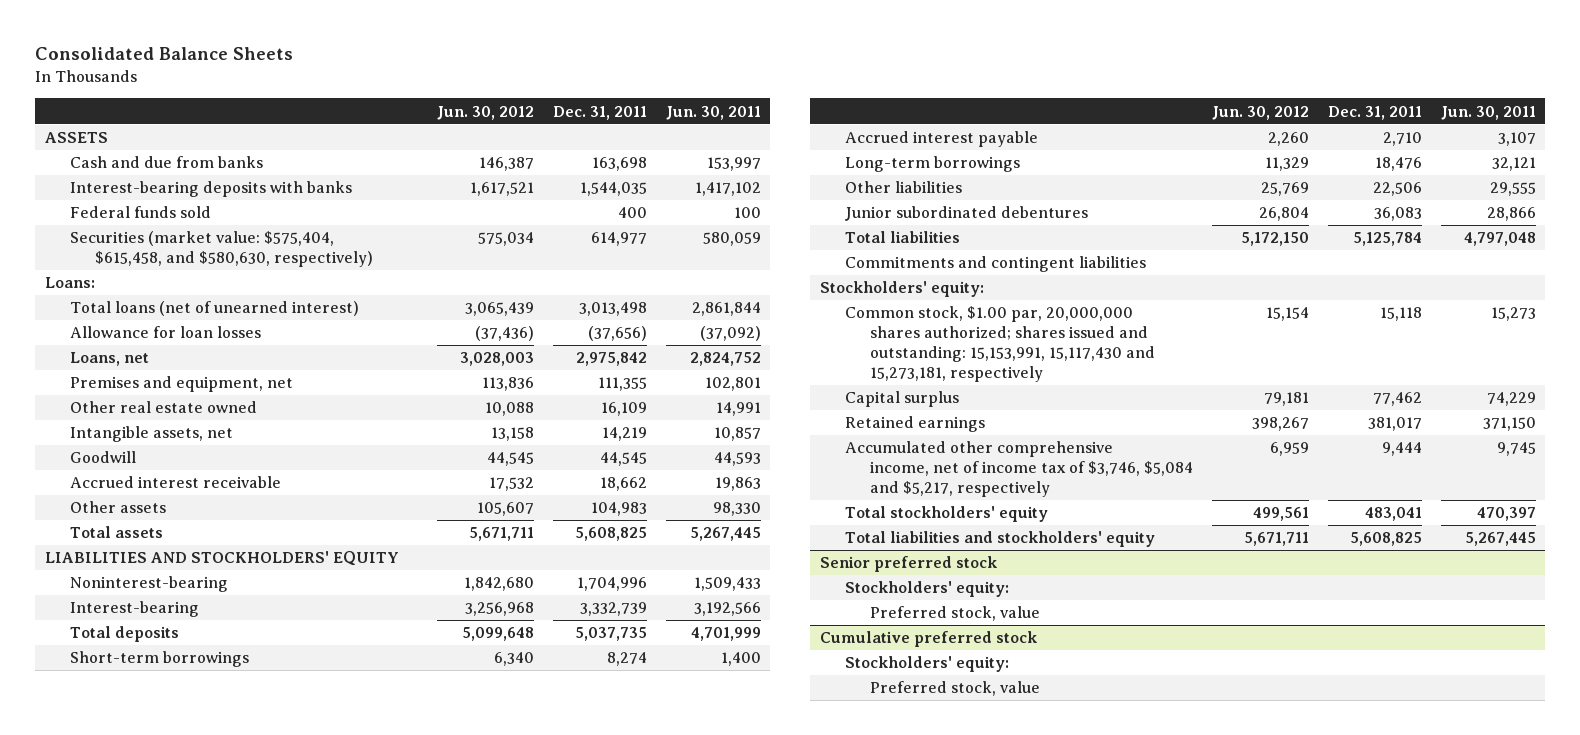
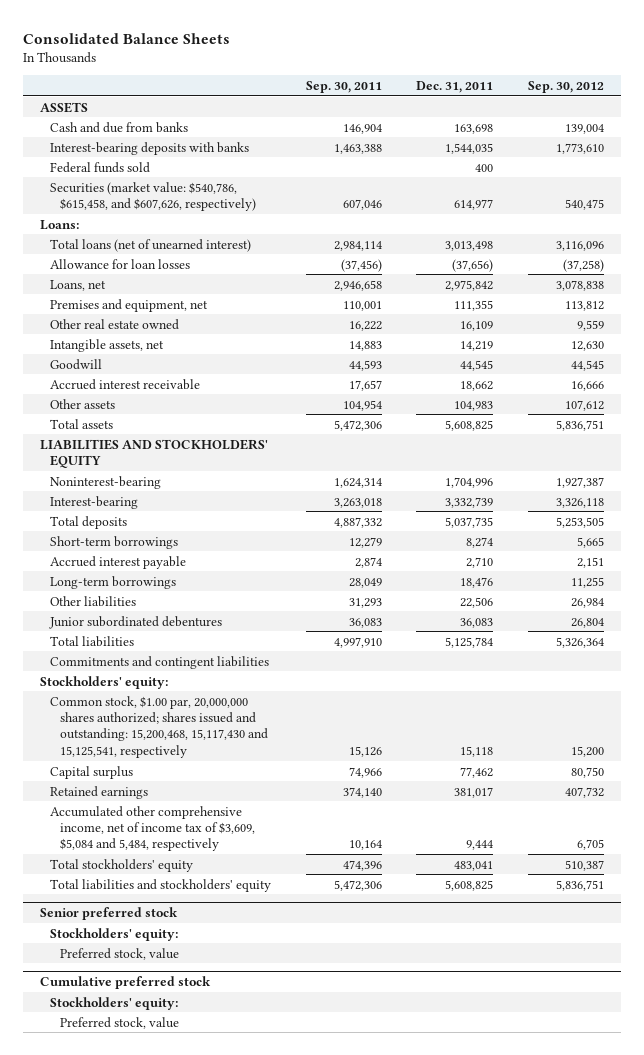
- | Jun. 30, 2012 | Dec. 31, 2011 | Jun. 30, 2011
+ | Sep. 30, 2011 | Dec. 31, 2011 | Sep. 30, 2012
- Securities (market value: $575,404, $615,458, and $580,630, respectively) | 575,034 | 614,977 | 580,059
+ Securities (market value: $540,786, $615,458, and $607,626, respectively) | 607,046 | 614,977 | 540,475
- Common stock, $1.00 par, 20,000,000 shares authorized; shares issued and outstanding: 15,153,991, 15,117,430 and 15,273,181, respectively | 15,154 | 15,118 | 15,273
+ Common stock, $1.00 par, 20,000,000 shares authorized; shares issued and outstanding: 15,200,468, 15,117,430 and 15,125,541, respectively | 15,126 | 15,118 | 15,200
- Accumulated other comprehensive income, net of income tax of $3,746, $5,084 and $5,217, respectively | 6,959 | 9,444 | 9,745
+ Accumulated other comprehensive income, net of income tax of $3,609, $5,084 and 5,484, respectively | 10,164 | 9,444 | 6,705

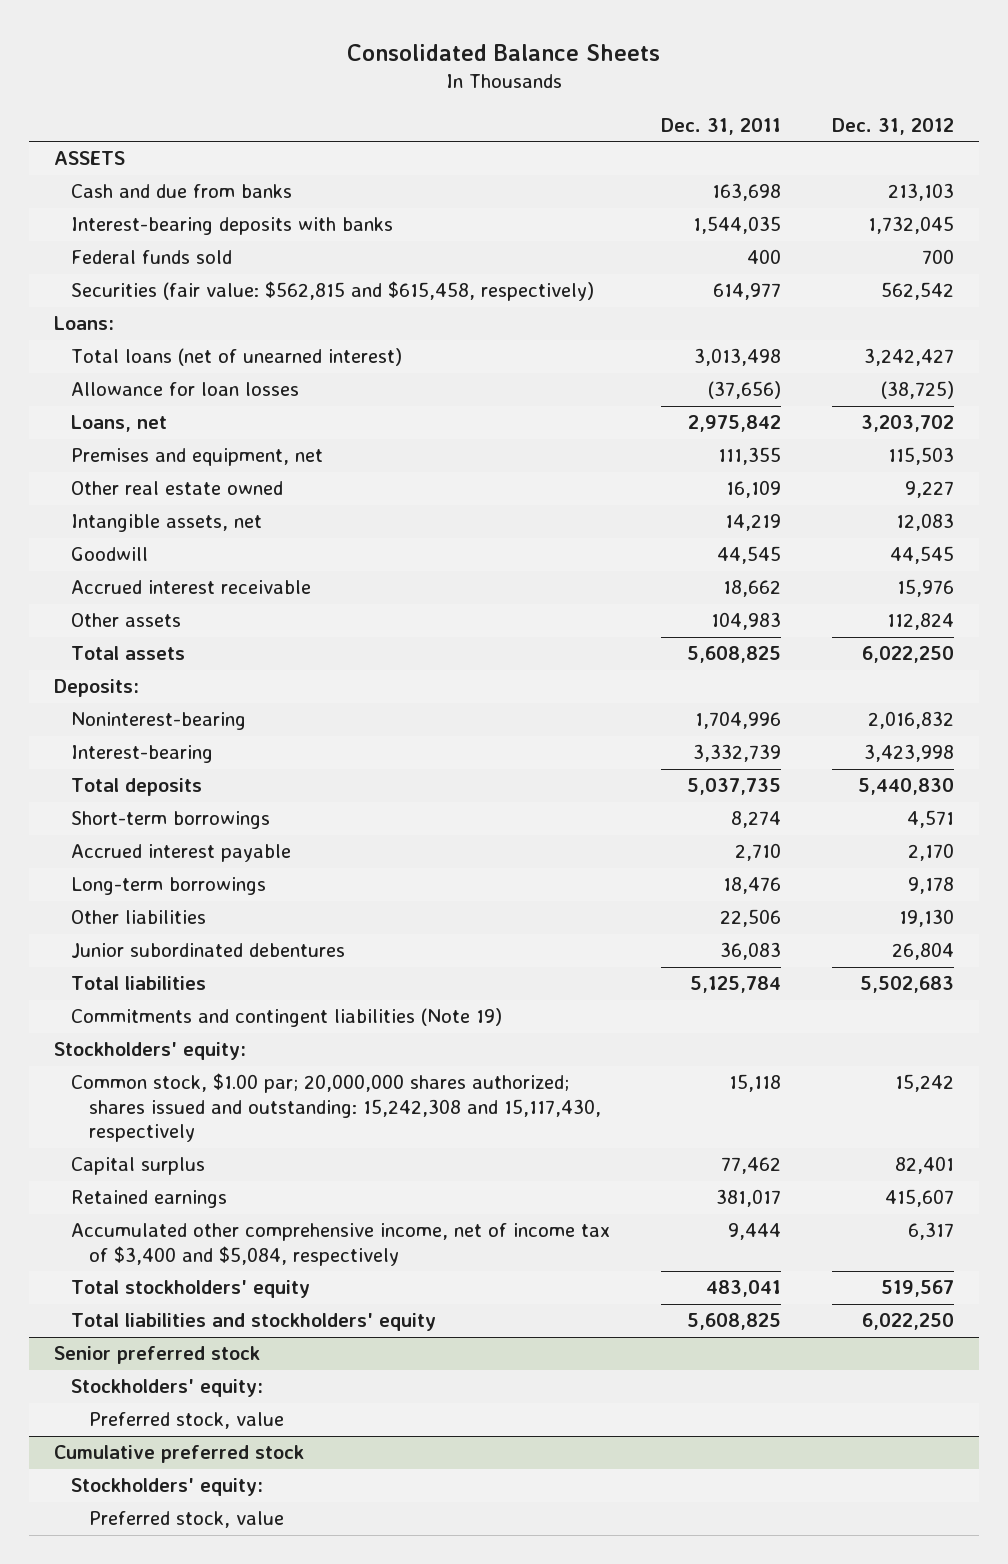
- | Sep. 30, 2011 | Dec. 31, 2011 | Sep. 30, 2012
+ | Dec. 31, 2011 | Dec. 31, 2012
- Securities (market value: $540,786, $615,458, and $607,626, respectively) | 607,046 | 614,977 | 540,475
+ Securities (fair value: $562,815 and $615,458, respectively) | 614,977 | 562,542
- LIABILITIES AND STOCKHOLDERS' EQUITY
+ Deposits:
- Commitments and contingent liabilities
+ Commitments and contingent liabilities (Note 19)
- Common stock, $1.00 par, 20,000,000 shares authorized; shares issued and outstanding: 15,200,468, 15,117,430 and 15,125,541, respectively | 15,126 | 15,118 | 15,200
+ Common stock, $1.00 par; 20,000,000 shares authorized; shares issued and outstanding: 15,242,308 and 15,117,430, respectively | 15,118 | 15,242
- Accumulated other comprehensive income, net of income tax of $3,609, $5,084 and 5,484, respectively | 10,164 | 9,444 | 6,705
+ Accumulated other comprehensive income, net of income tax of $3,400 and $5,084, respectively | 9,444 | 6,317

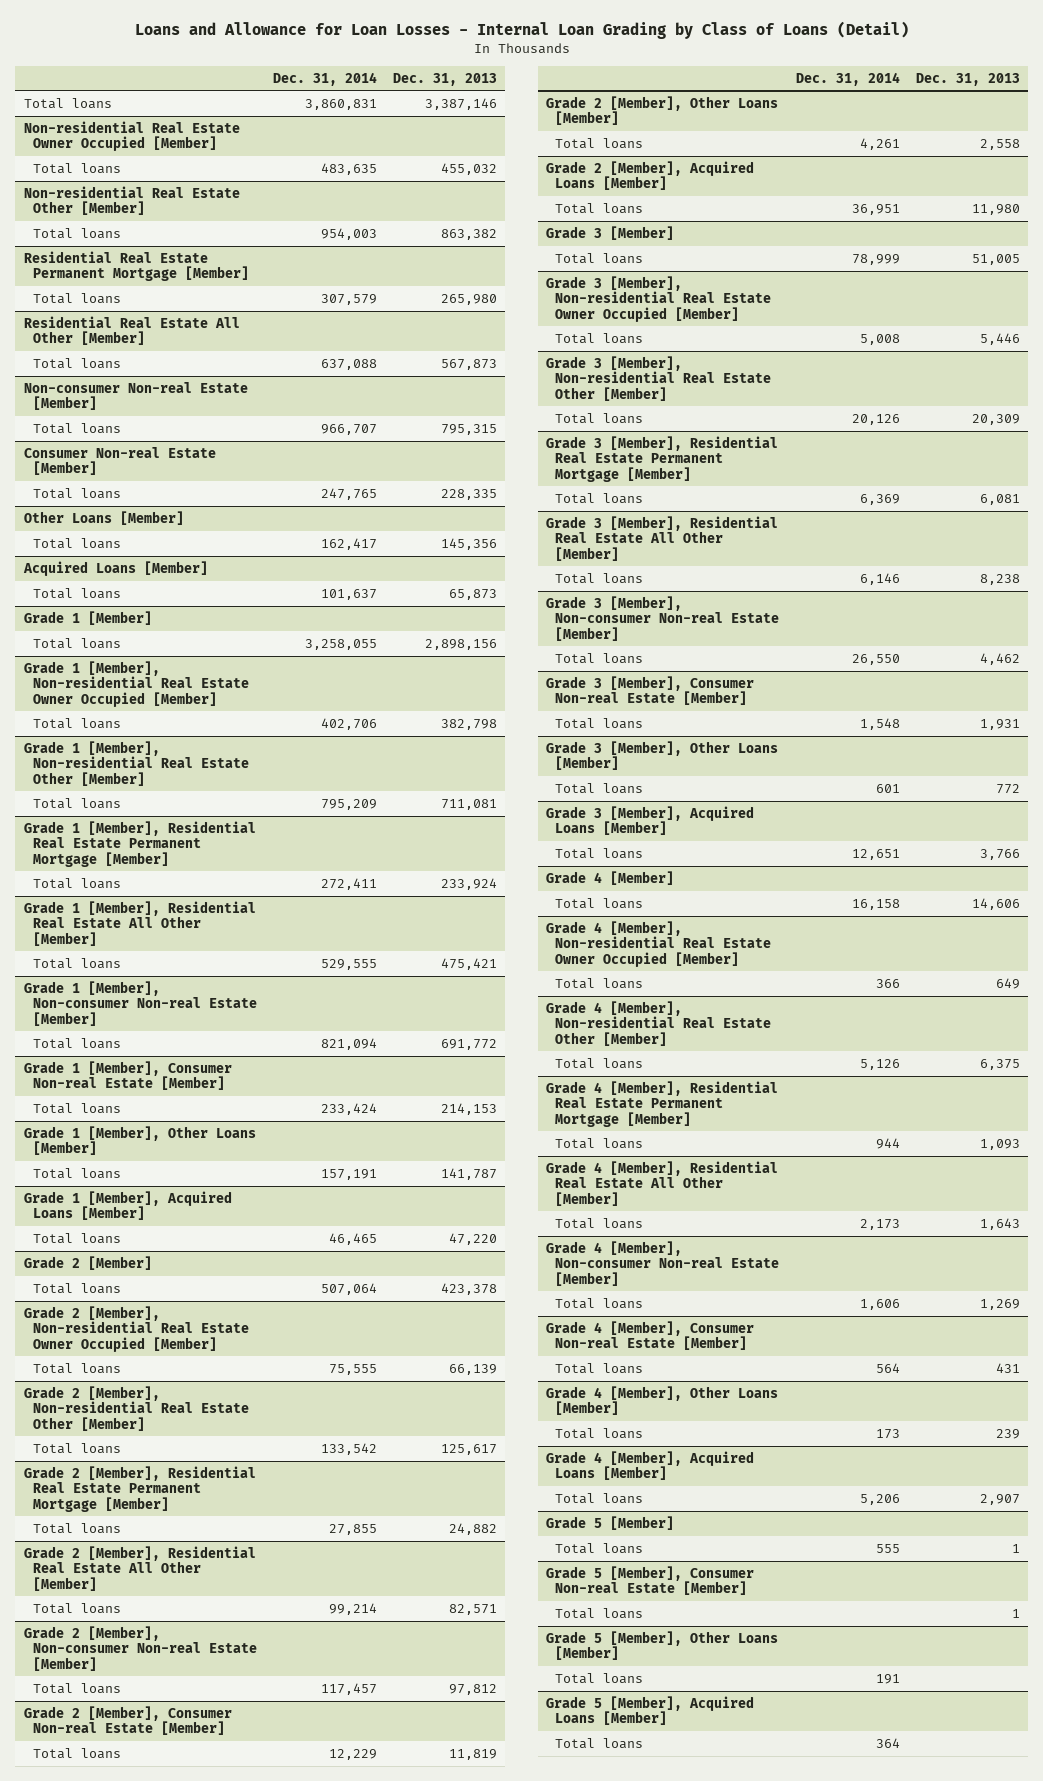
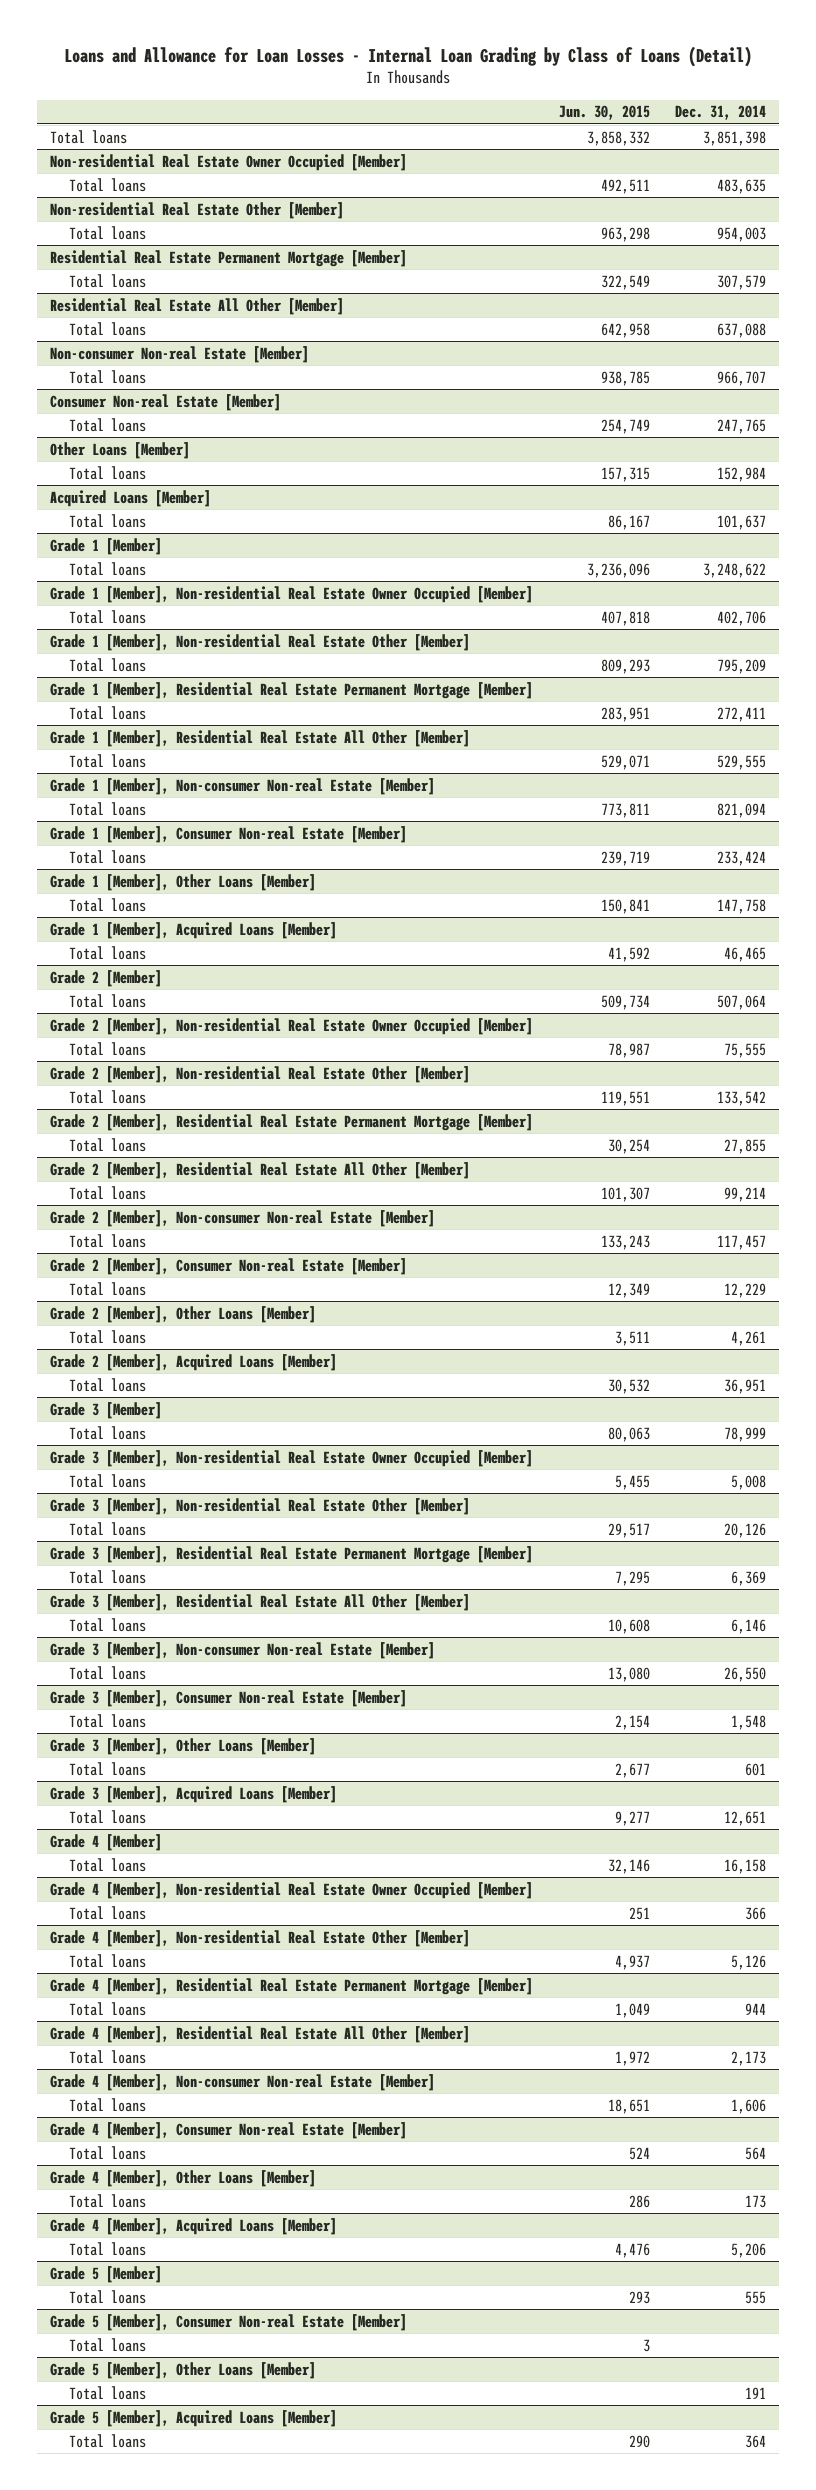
- | Dec. 31, 2014 | Dec. 31, 2013
+ | Jun. 30, 2015 | Dec. 31, 2014
- Total loans | 3,860,831 | 3,387,146
+ Total loans | 3,858,332 | 3,851,398
@ Other Loans [Member]
- Total loans | 162,417 | 145,356
+ Total loans | 157,315 | 152,984
@ Grade 1 [Member]
- Total loans | 3,258,055 | 2,898,156
+ Total loans | 3,236,096 | 3,248,622
@ Grade 1 [Member], Other Loans [Member]
- Total loans | 157,191 | 141,787
+ Total loans | 150,841 | 147,758

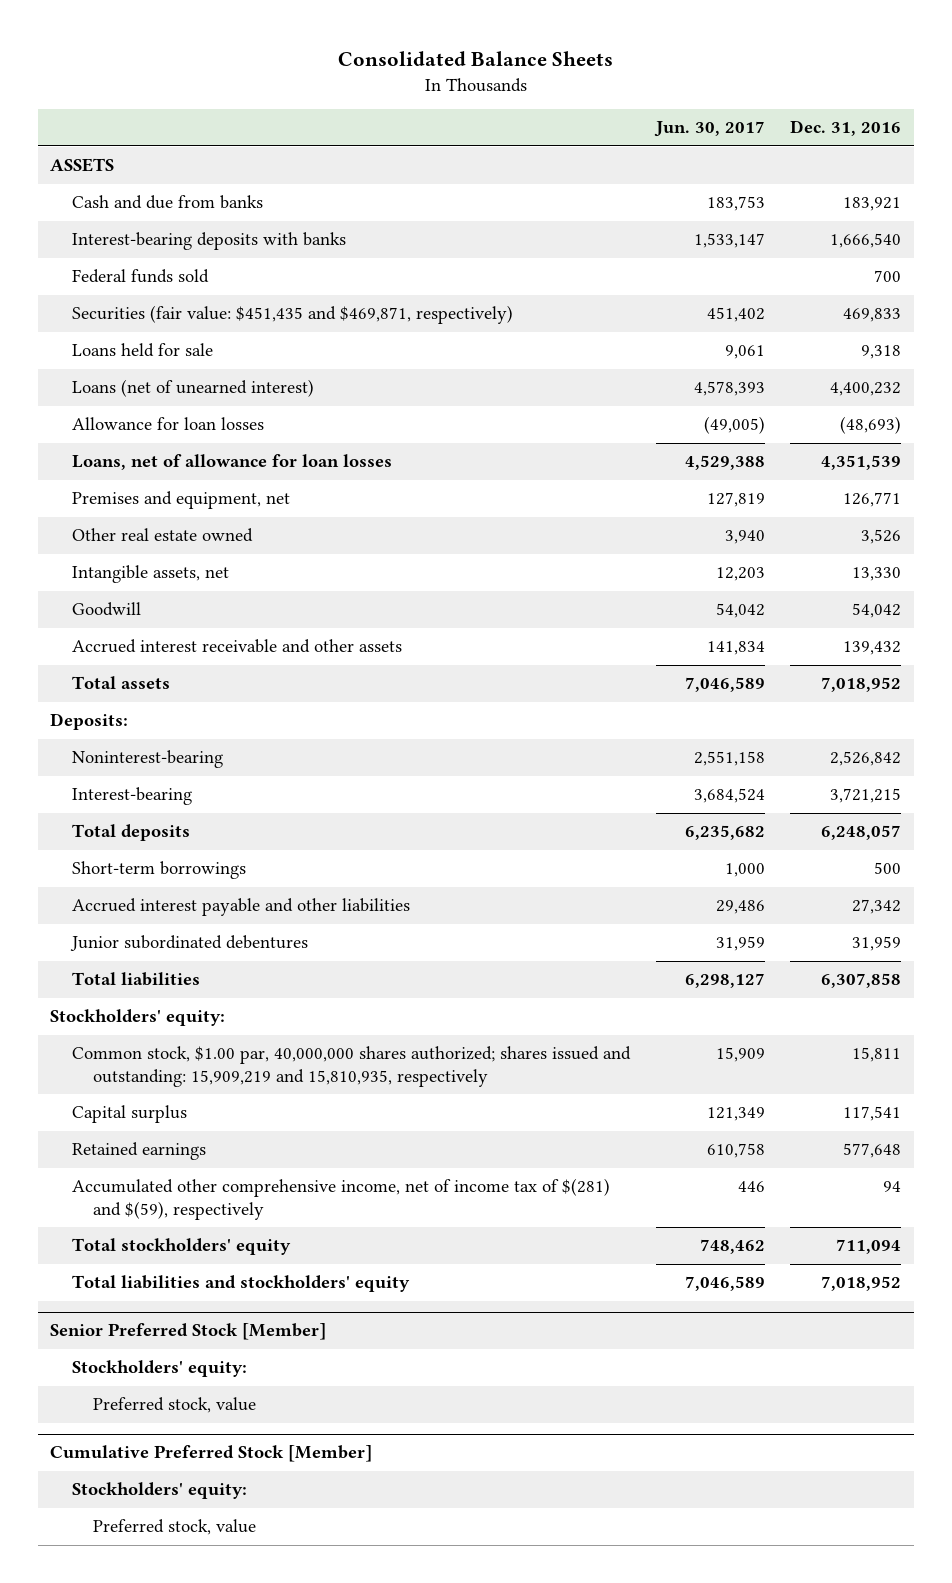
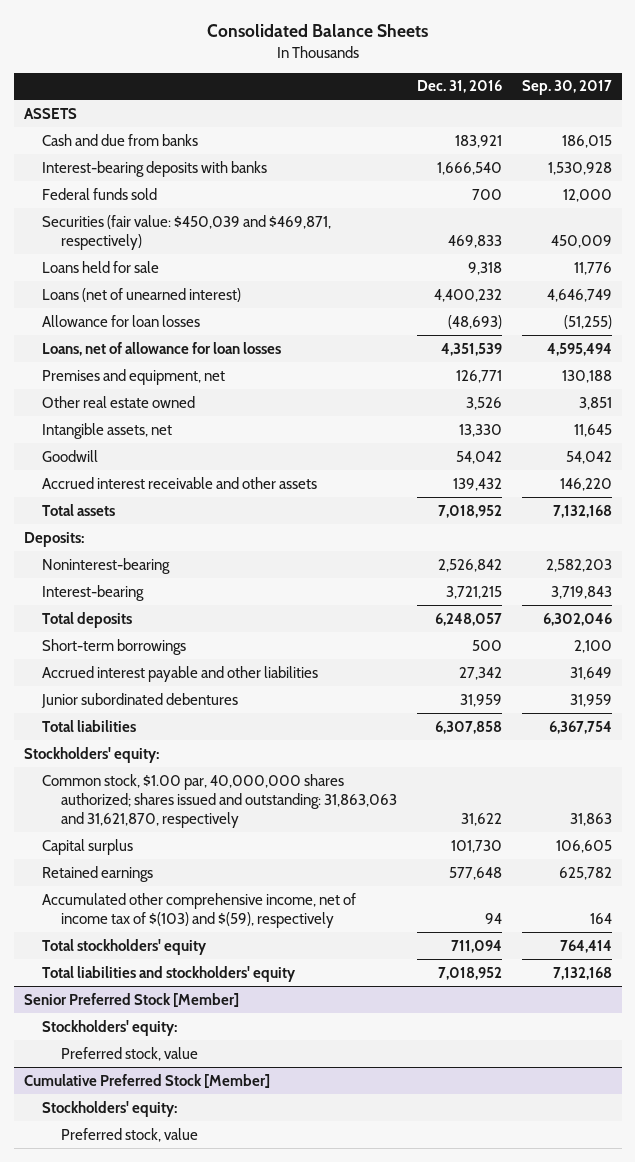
- | Jun. 30, 2017 | Dec. 31, 2016
+ | Dec. 31, 2016 | Sep. 30, 2017
- Securities (fair value: $451,435 and $469,871, respectively) | 451,402 | 469,833
+ Securities (fair value: $450,039 and $469,871, respectively) | 469,833 | 450,009
- Common stock, $1.00 par, 40,000,000 shares authorized; shares issued and outstanding: 15,909,219 and 15,810,935, respectively | 15,909 | 15,811
- Capital surplus | 121,349 | 117,541
+ Common stock, $1.00 par, 40,000,000 shares authorized; shares issued and outstanding: 31,863,063 and 31,621,870, respectively | 31,622 | 31,863
+ Capital surplus | 101,730 | 106,605
- Accumulated other comprehensive income, net of income tax of $(281) and $(59), respectively | 446 | 94
+ Accumulated other comprehensive income, net of income tax of $(103) and $(59), respectively | 94 | 164

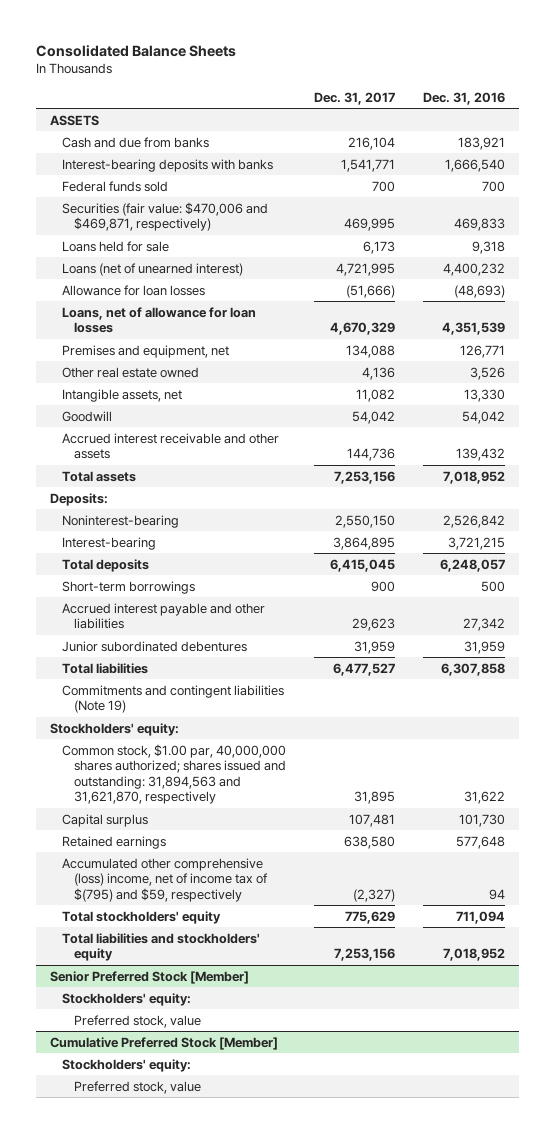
- | Dec. 31, 2016 | Sep. 30, 2017
+ | Dec. 31, 2017 | Dec. 31, 2016
- Securities (fair value: $450,039 and $469,871, respectively) | 469,833 | 450,009
+ Securities (fair value: $470,006 and $469,871, respectively) | 469,995 | 469,833
+ Commitments and contingent liabilities (Note 19)
- Common stock, $1.00 par, 40,000,000 shares authorized; shares issued and outstanding: 31,863,063 and 31,621,870, respectively | 31,622 | 31,863
+ Common stock, $1.00 par, 40,000,000 shares authorized; shares issued and outstanding: 31,894,563 and 31,621,870, respectively | 31,895 | 31,622
- Accumulated other comprehensive income, net of income tax of $(103) and $(59), respectively | 94 | 164
+ Accumulated other comprehensive (loss) income, net of income tax of $(795) and $59, respectively | (2,327) | 94

